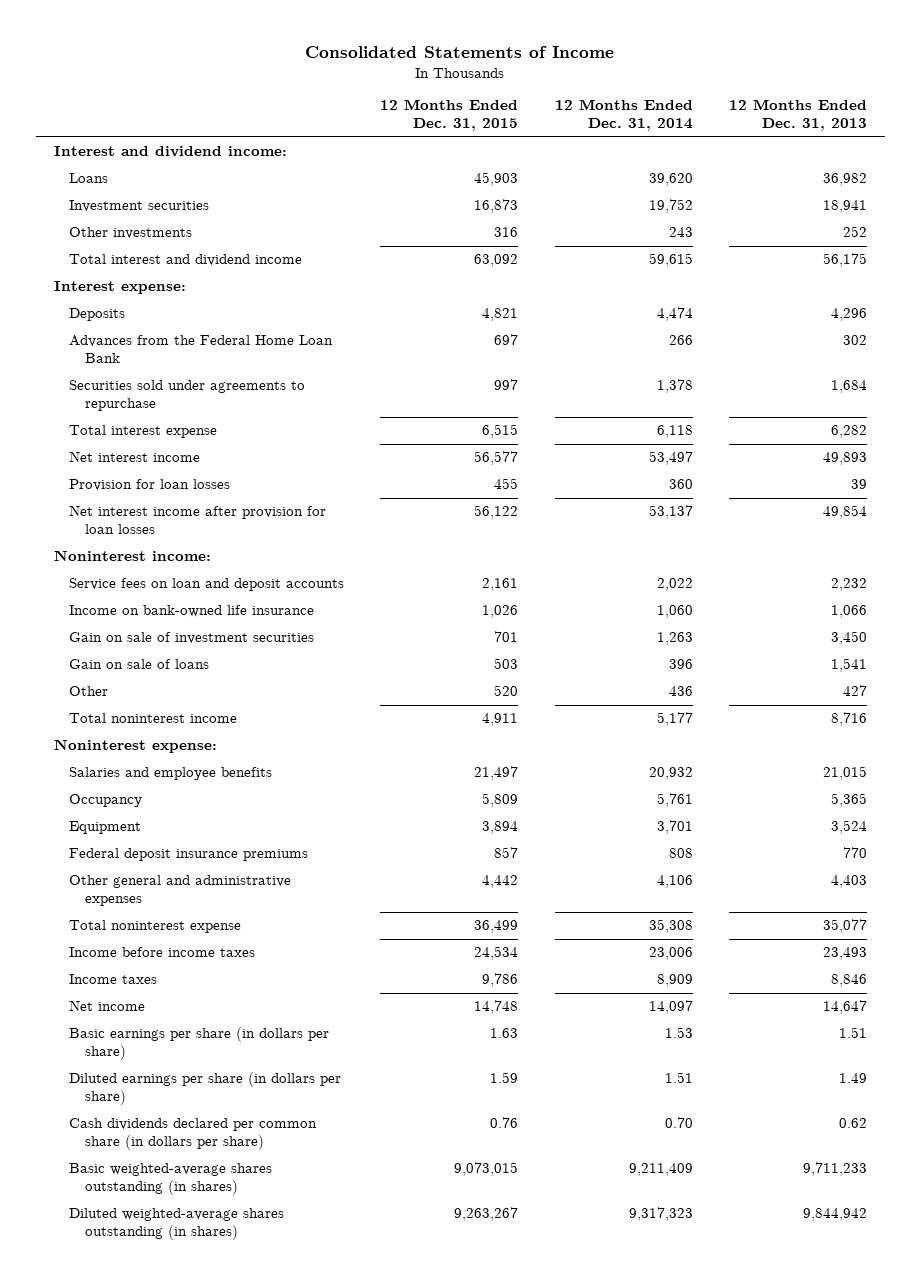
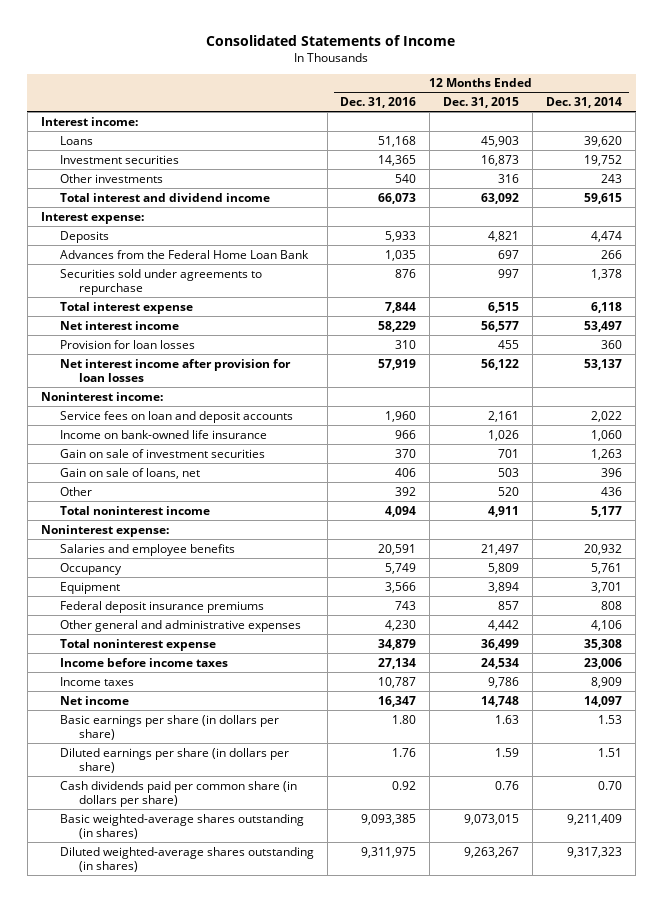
- | 12 Months Ended Dec. 31, 2015 | 12 Months Ended Dec. 31, 2014 | 12 Months Ended Dec. 31, 2013
+ | 12 Months Ended Dec. 31, 2016 | 12 Months Ended Dec. 31, 2015 | 12 Months Ended Dec. 31, 2014
- Interest and dividend income:
+ Interest income:
- Gain on sale of loans | 503 | 396 | 1,541
+ Gain on sale of loans, net | 406 | 503 | 396
- Cash dividends declared per common share (in dollars per share) | 0.76 | 0.70 | 0.62
+ Cash dividends paid per common share (in dollars per share) | 0.92 | 0.76 | 0.70

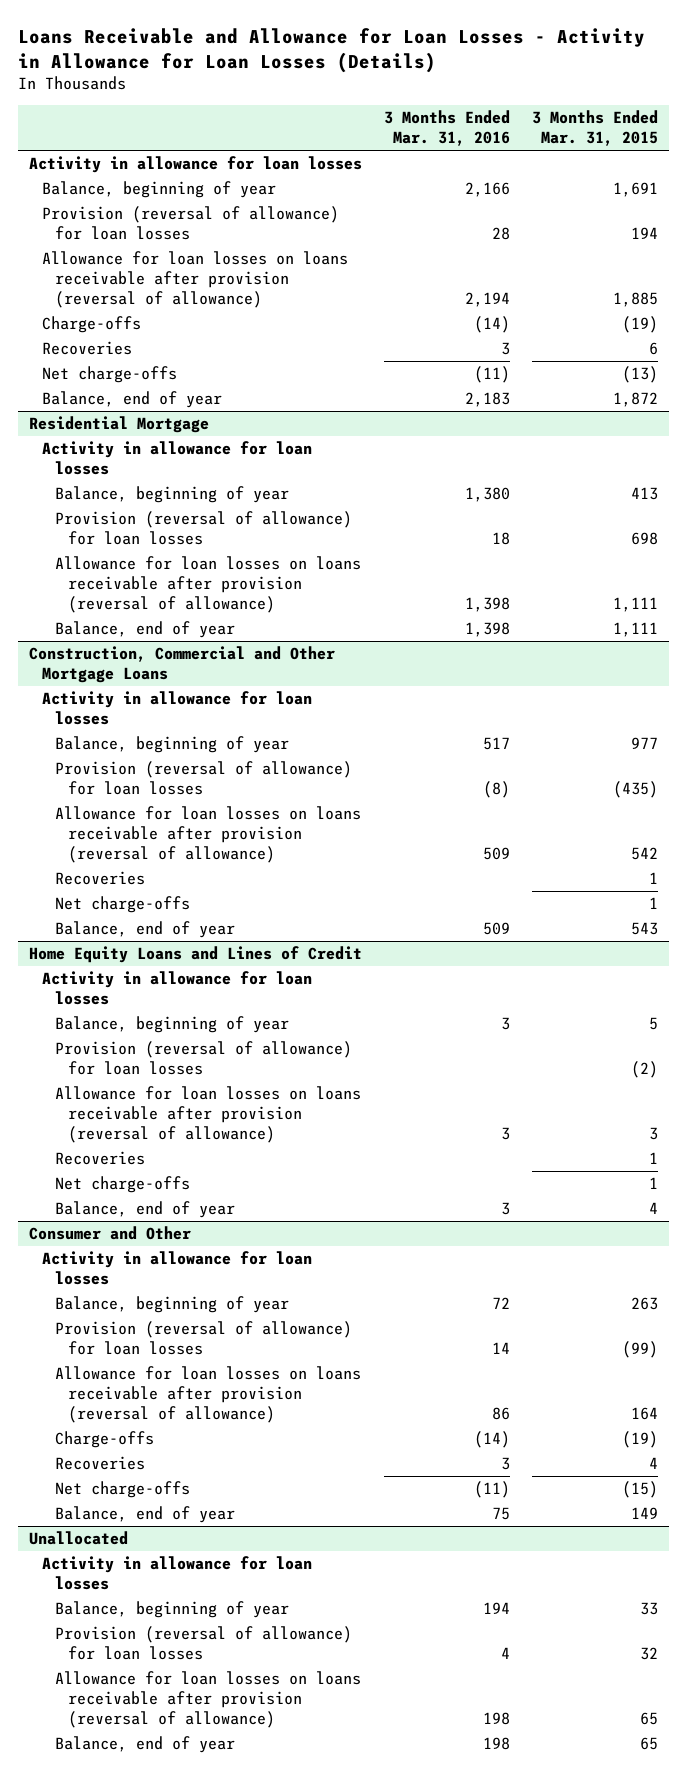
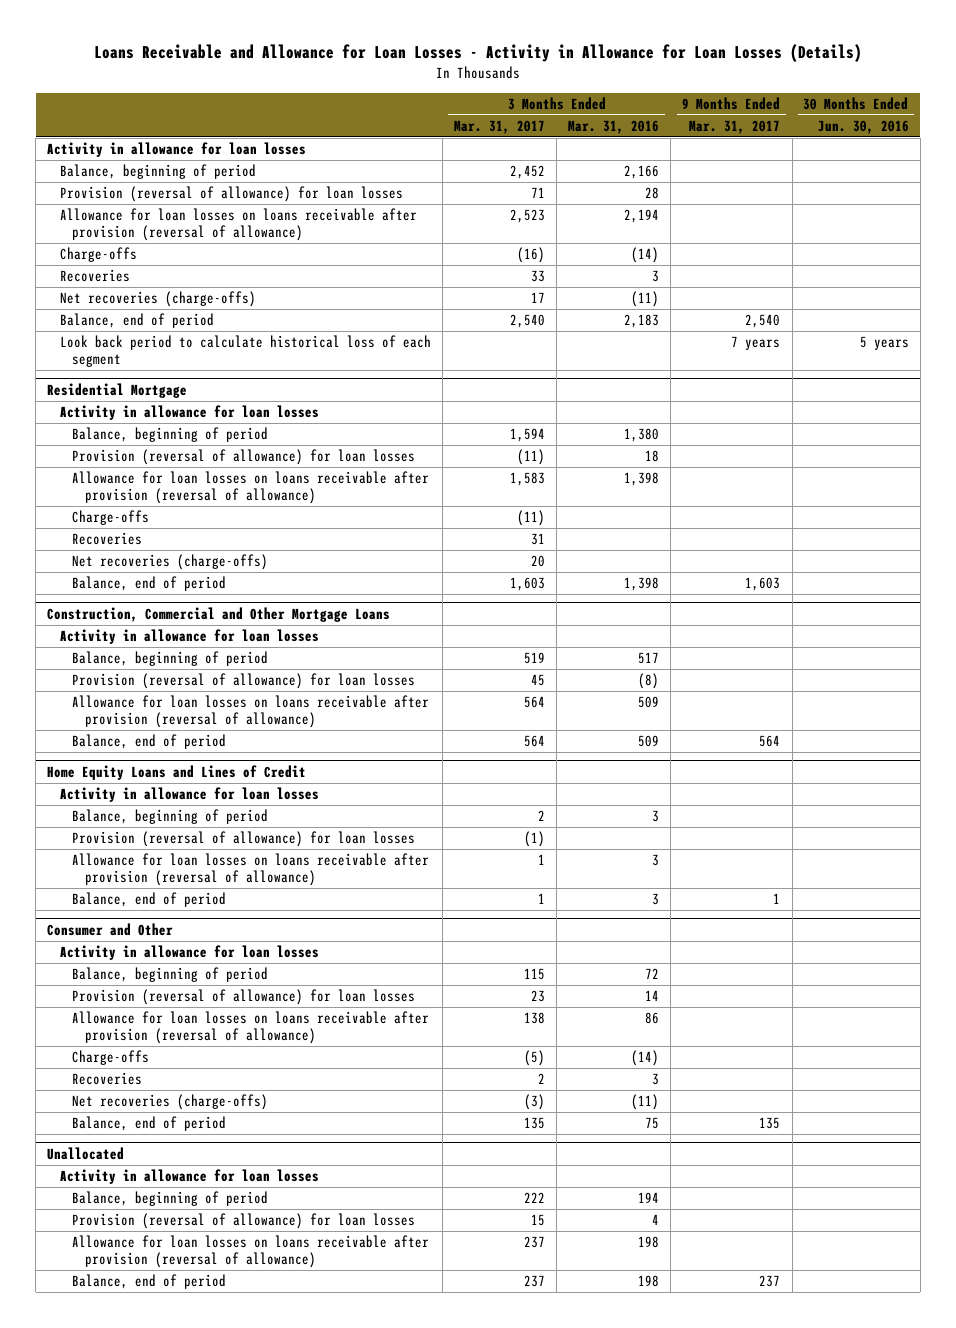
- | 3 Months Ended Mar. 31, 2016 | 3 Months Ended Mar. 31, 2015
+ | 3 Months Ended Mar. 31, 2017 | 3 Months Ended Mar. 31, 2016 | 9 Months Ended Mar. 31, 2017 | 30 Months Ended Jun. 30, 2016
- Balance, beginning of year | 2,166 | 1,691
+ Balance, beginning of period | 2,452 | 2,166 | |
- Net charge-offs | (11) | (13)
- Balance, end of year | 2,183 | 1,872
+ Net recoveries (charge-offs) | 17 | (11) | |
+ Balance, end of period | 2,540 | 2,183 | 2,540 |
+ Look back period to calculate historical loss of each segment | | | 7 years | 5 years
@ Residential Mortgage
- Balance, beginning of year | 1,380 | 413
+ Balance, beginning of period | 1,594 | 1,380 | |
- Balance, end of year | 1,398 | 1,111
+ Charge-offs | (11) | | |
+ Recoveries | 31 | | |
+ Net recoveries (charge-offs) | 20 | | |
+ Balance, end of period | 1,603 | 1,398 | 1,603 |
@ Construction, Commercial and Other Mortgage Loans
- Balance, beginning of year | 517 | 977
+ Balance, beginning of period | 519 | 517 | |
- Recoveries | | 1
- Net charge-offs | | 1
- Balance, end of year | 509 | 543
+ Balance, end of period | 564 | 509 | 564 |
@ Home Equity Loans and Lines of Credit
- Balance, beginning of year | 3 | 5
+ Balance, beginning of period | 2 | 3 | |
- Recoveries | | 1
- Net charge-offs | | 1
- Balance, end of year | 3 | 4
+ Balance, end of period | 1 | 3 | 1 |
@ Consumer and Other
- Balance, beginning of year | 72 | 263
+ Balance, beginning of period | 115 | 72 | |
- Net charge-offs | (11) | (15)
- Balance, end of year | 75 | 149
+ Net recoveries (charge-offs) | (3) | (11) | |
+ Balance, end of period | 135 | 75 | 135 |
@ Unallocated
- Balance, beginning of year | 194 | 33
+ Balance, beginning of period | 222 | 194 | |
- Balance, end of year | 198 | 65
+ Balance, end of period | 237 | 198 | 237 |

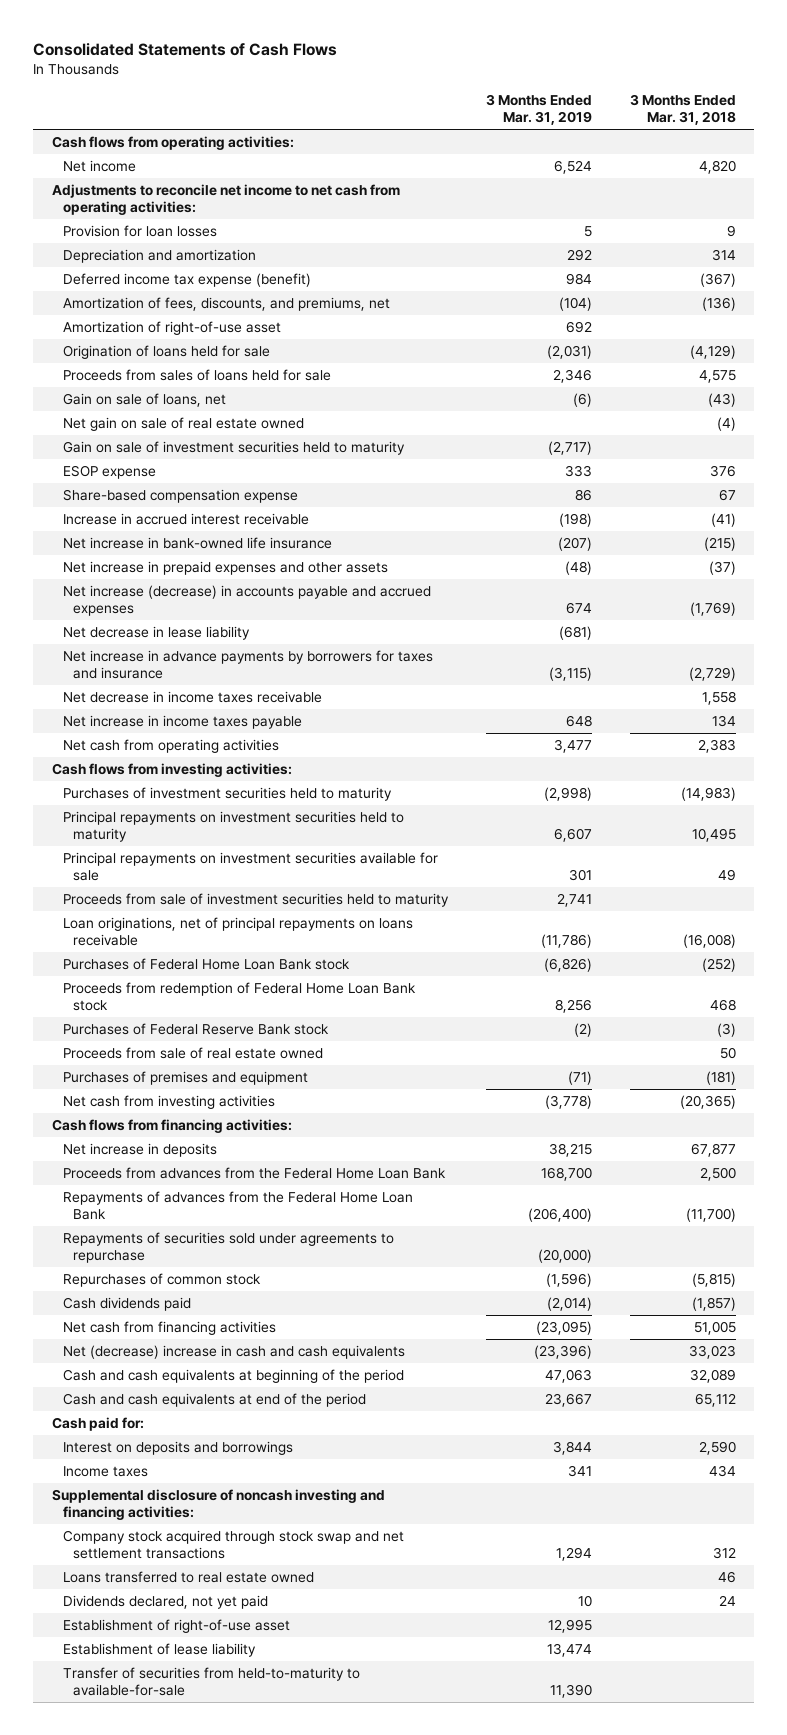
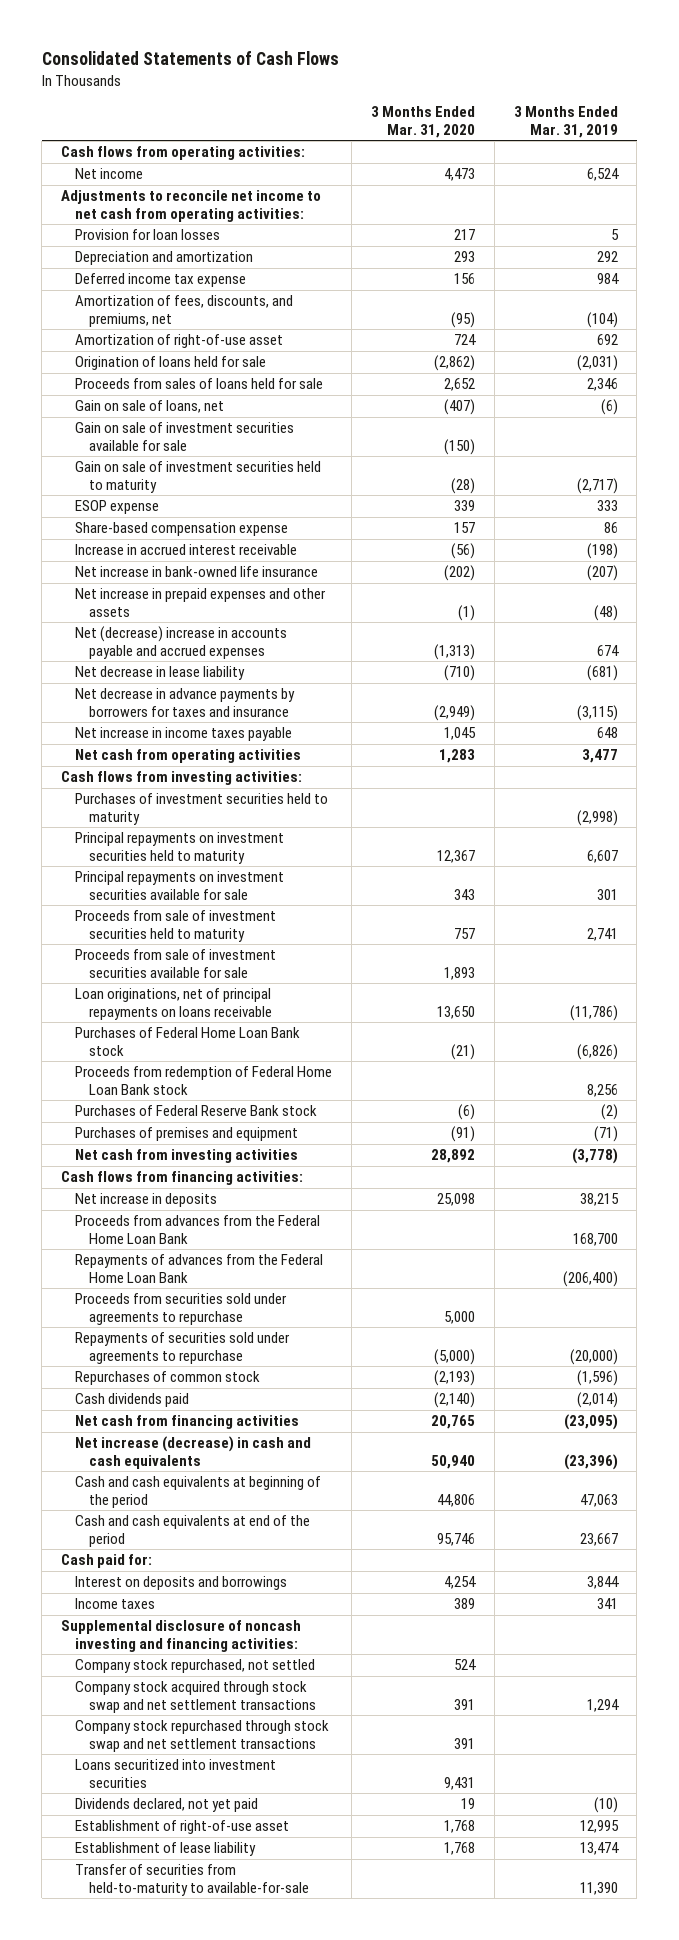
- | 3 Months Ended Mar. 31, 2019 | 3 Months Ended Mar. 31, 2018
+ | 3 Months Ended Mar. 31, 2020 | 3 Months Ended Mar. 31, 2019
- Deferred income tax expense (benefit) | 984 | (367)
+ Deferred income tax expense | 156 | 984
- Net gain on sale of real estate owned | | (4)
+ Gain on sale of investment securities available for sale | (150) |
- Net increase (decrease) in accounts payable and accrued expenses | 674 | (1,769)
+ Net (decrease) increase in accounts payable and accrued expenses | (1,313) | 674
- Net increase in advance payments by borrowers for taxes and insurance | (3,115) | (2,729)
- Net decrease in income taxes receivable | | 1,558
+ Net decrease in advance payments by borrowers for taxes and insurance | (2,949) | (3,115)
+ Proceeds from sale of investment securities available for sale | 1,893 |
- Proceeds from sale of real estate owned | | 50
+ Proceeds from securities sold under agreements to repurchase | 5,000 |
- Net (decrease) increase in cash and cash equivalents | (23,396) | 33,023
+ Net increase (decrease) in cash and cash equivalents | 50,940 | (23,396)
+ Company stock repurchased, not settled | 524 |
- Loans transferred to real estate owned | | 46
- Dividends declared, not yet paid | 10 | 24
+ Company stock repurchased through stock swap and net settlement transactions | 391 |
+ Loans securitized into investment securities | 9,431 |
+ Dividends declared, not yet paid | 19 | (10)

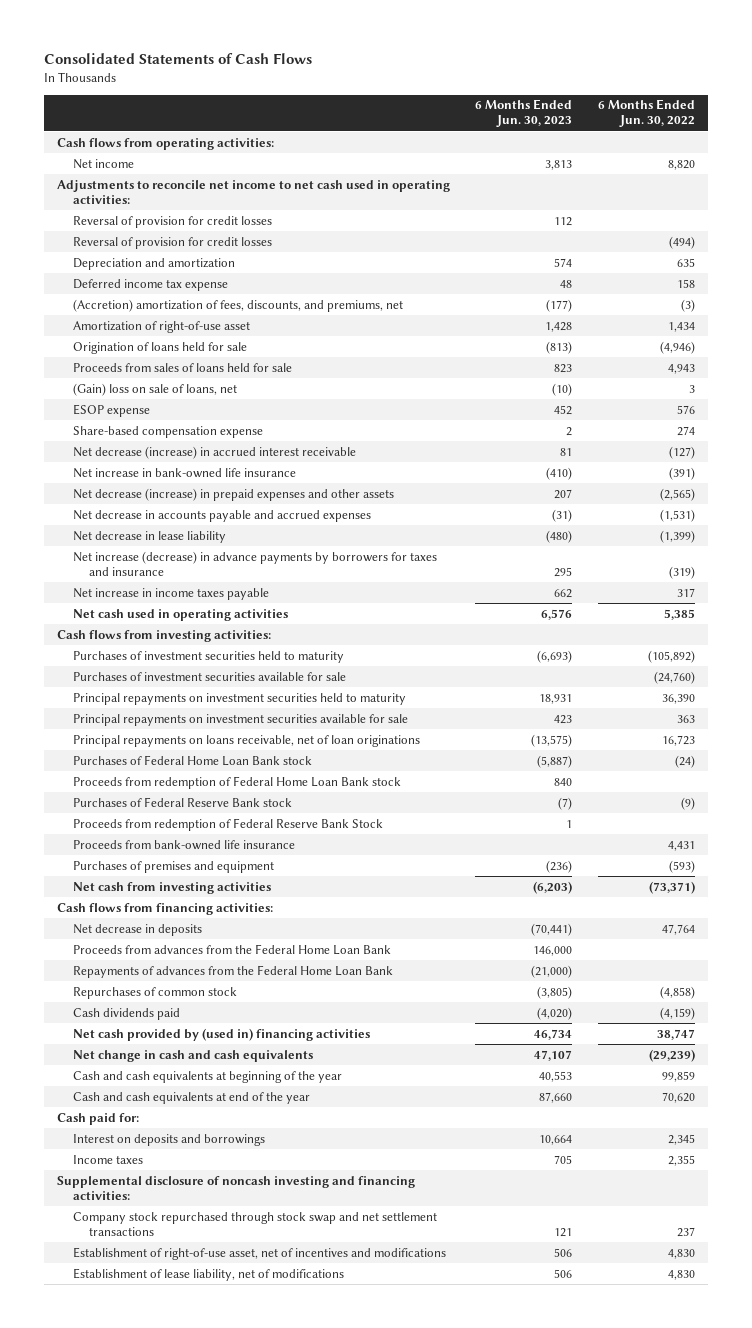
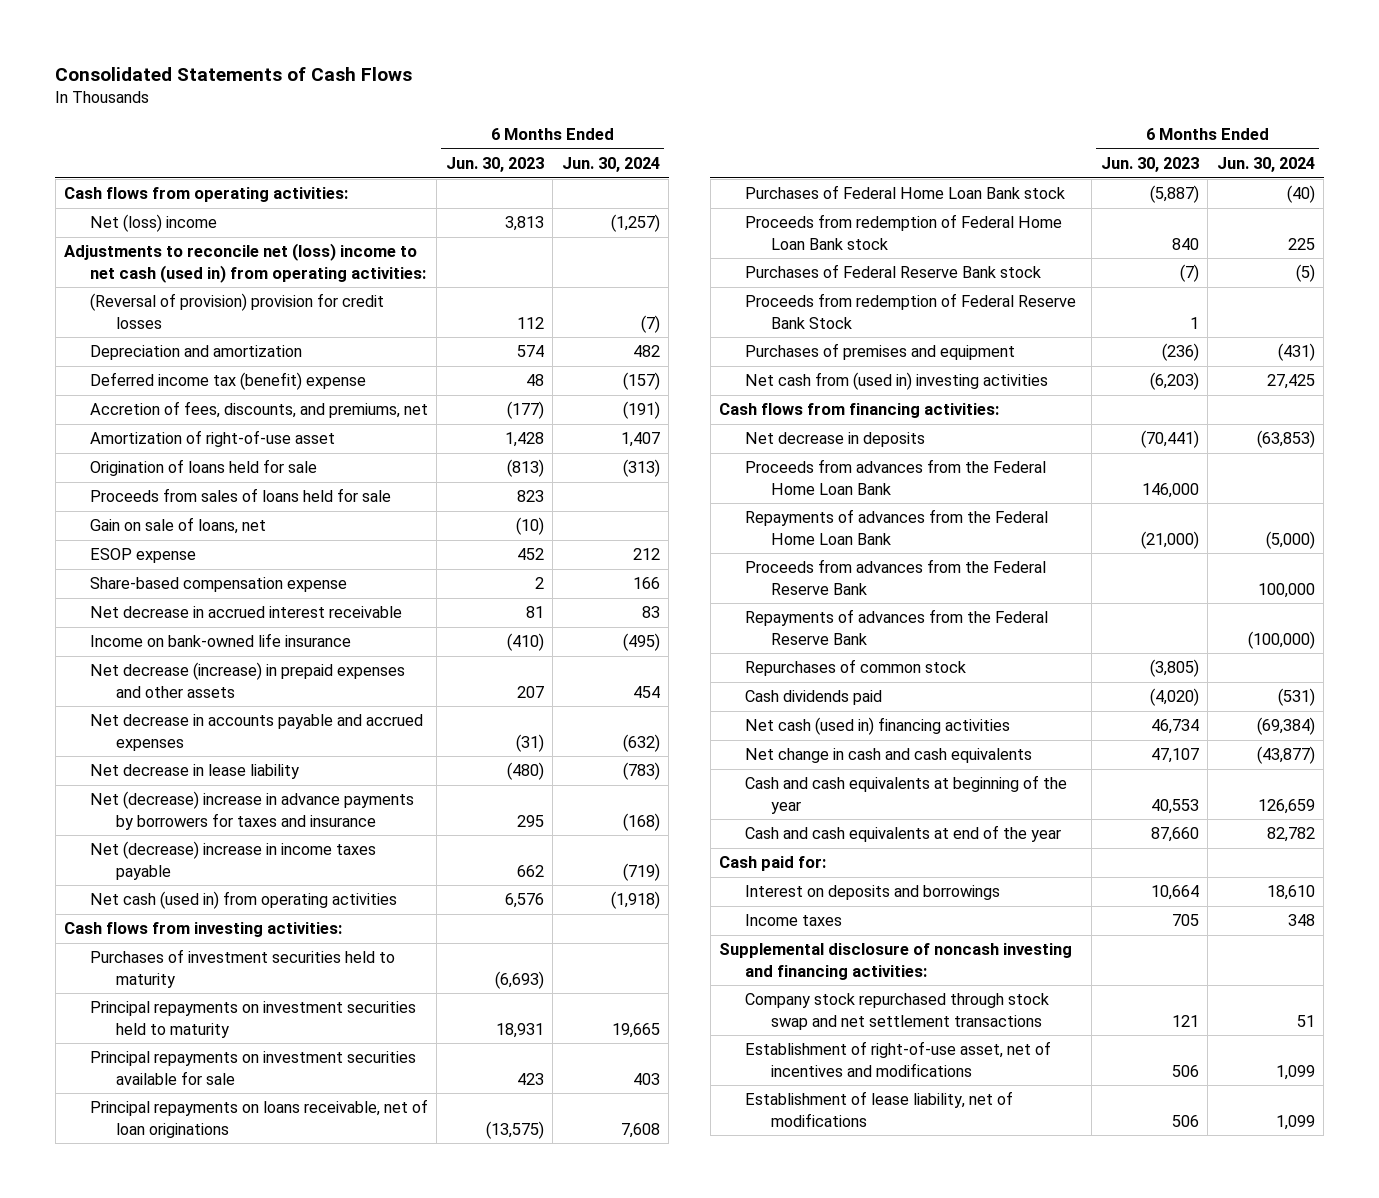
- | 6 Months Ended Jun. 30, 2023 | 6 Months Ended Jun. 30, 2022
+ | 6 Months Ended Jun. 30, 2023 | 6 Months Ended Jun. 30, 2024
- Net income | 3,813 | 8,820
- Adjustments to reconcile net income to net cash used in operating activities:
- Reversal of provision for credit losses | 112 |
- Reversal of provision for credit losses | | (494)
+ Net (loss) income | 3,813 | (1,257)
+ Adjustments to reconcile net (loss) income to net cash (used in) from operating activities:
+ (Reversal of provision) provision for credit losses | 112 | (7)
- Deferred income tax expense | 48 | 158
- (Accretion) amortization of fees, discounts, and premiums, net | (177) | (3)
+ Deferred income tax (benefit) expense | 48 | (157)
+ Accretion of fees, discounts, and premiums, net | (177) | (191)
- (Gain) loss on sale of loans, net | (10) | 3
+ Gain on sale of loans, net | (10) |
- Net decrease (increase) in accrued interest receivable | 81 | (127)
- Net increase in bank-owned life insurance | (410) | (391)
+ Net decrease in accrued interest receivable | 81 | 83
+ Income on bank-owned life insurance | (410) | (495)
- Net increase (decrease) in advance payments by borrowers for taxes and insurance | 295 | (319)
- Net increase in income taxes payable | 662 | 317
- Net cash used in operating activities | 6,576 | 5,385
+ Net (decrease) increase in advance payments by borrowers for taxes and insurance | 295 | (168)
+ Net (decrease) increase in income taxes payable | 662 | (719)
+ Net cash (used in) from operating activities | 6,576 | (1,918)
- Purchases of investment securities available for sale | | (24,760)
- Proceeds from bank-owned life insurance | | 4,431
- Net cash from investing activities | (6,203) | (73,371)
+ Net cash from (used in) investing activities | (6,203) | 27,425
+ Proceeds from advances from the Federal Reserve Bank | | 100,000
+ Repayments of advances from the Federal Reserve Bank | | (100,000)
- Net cash provided by (used in) financing activities | 46,734 | 38,747
+ Net cash (used in) financing activities | 46,734 | (69,384)

